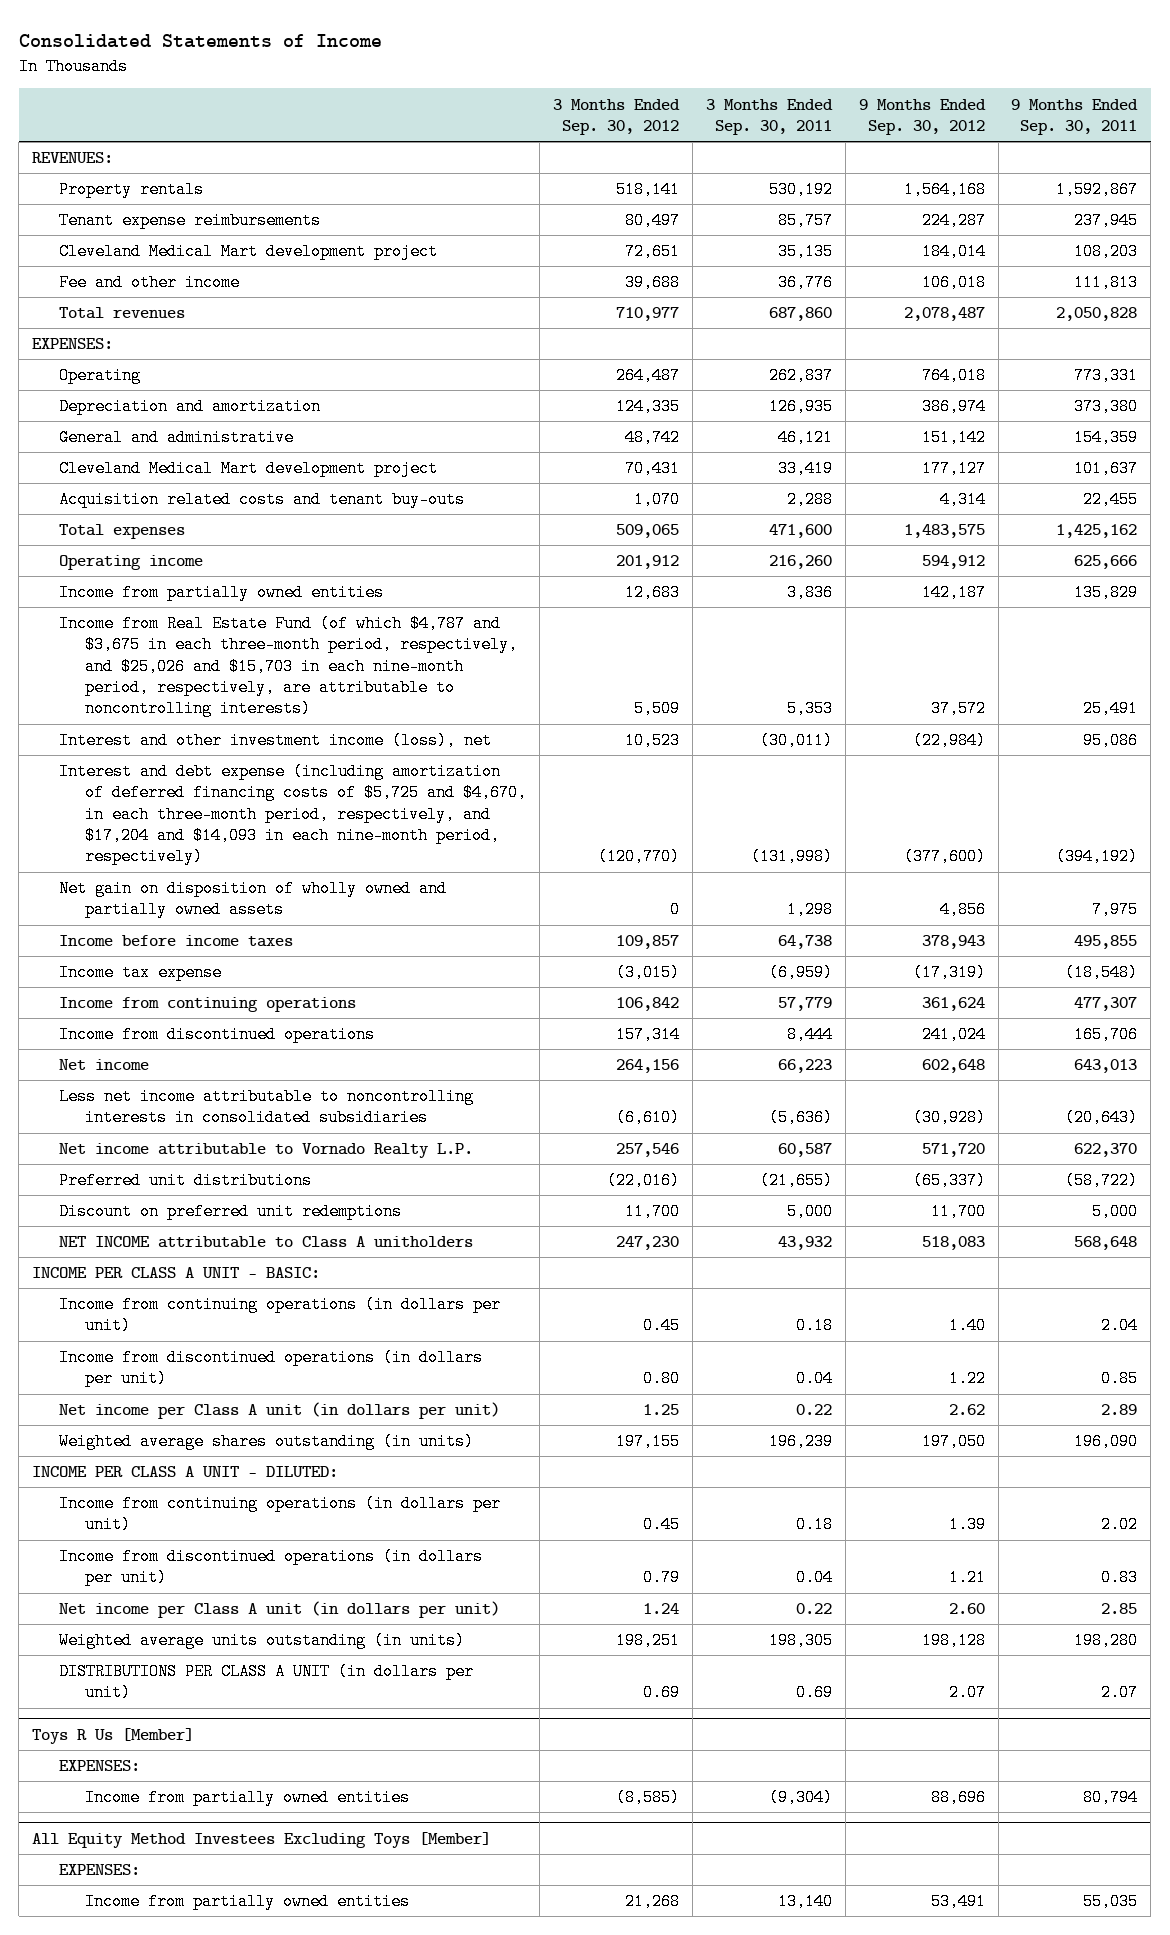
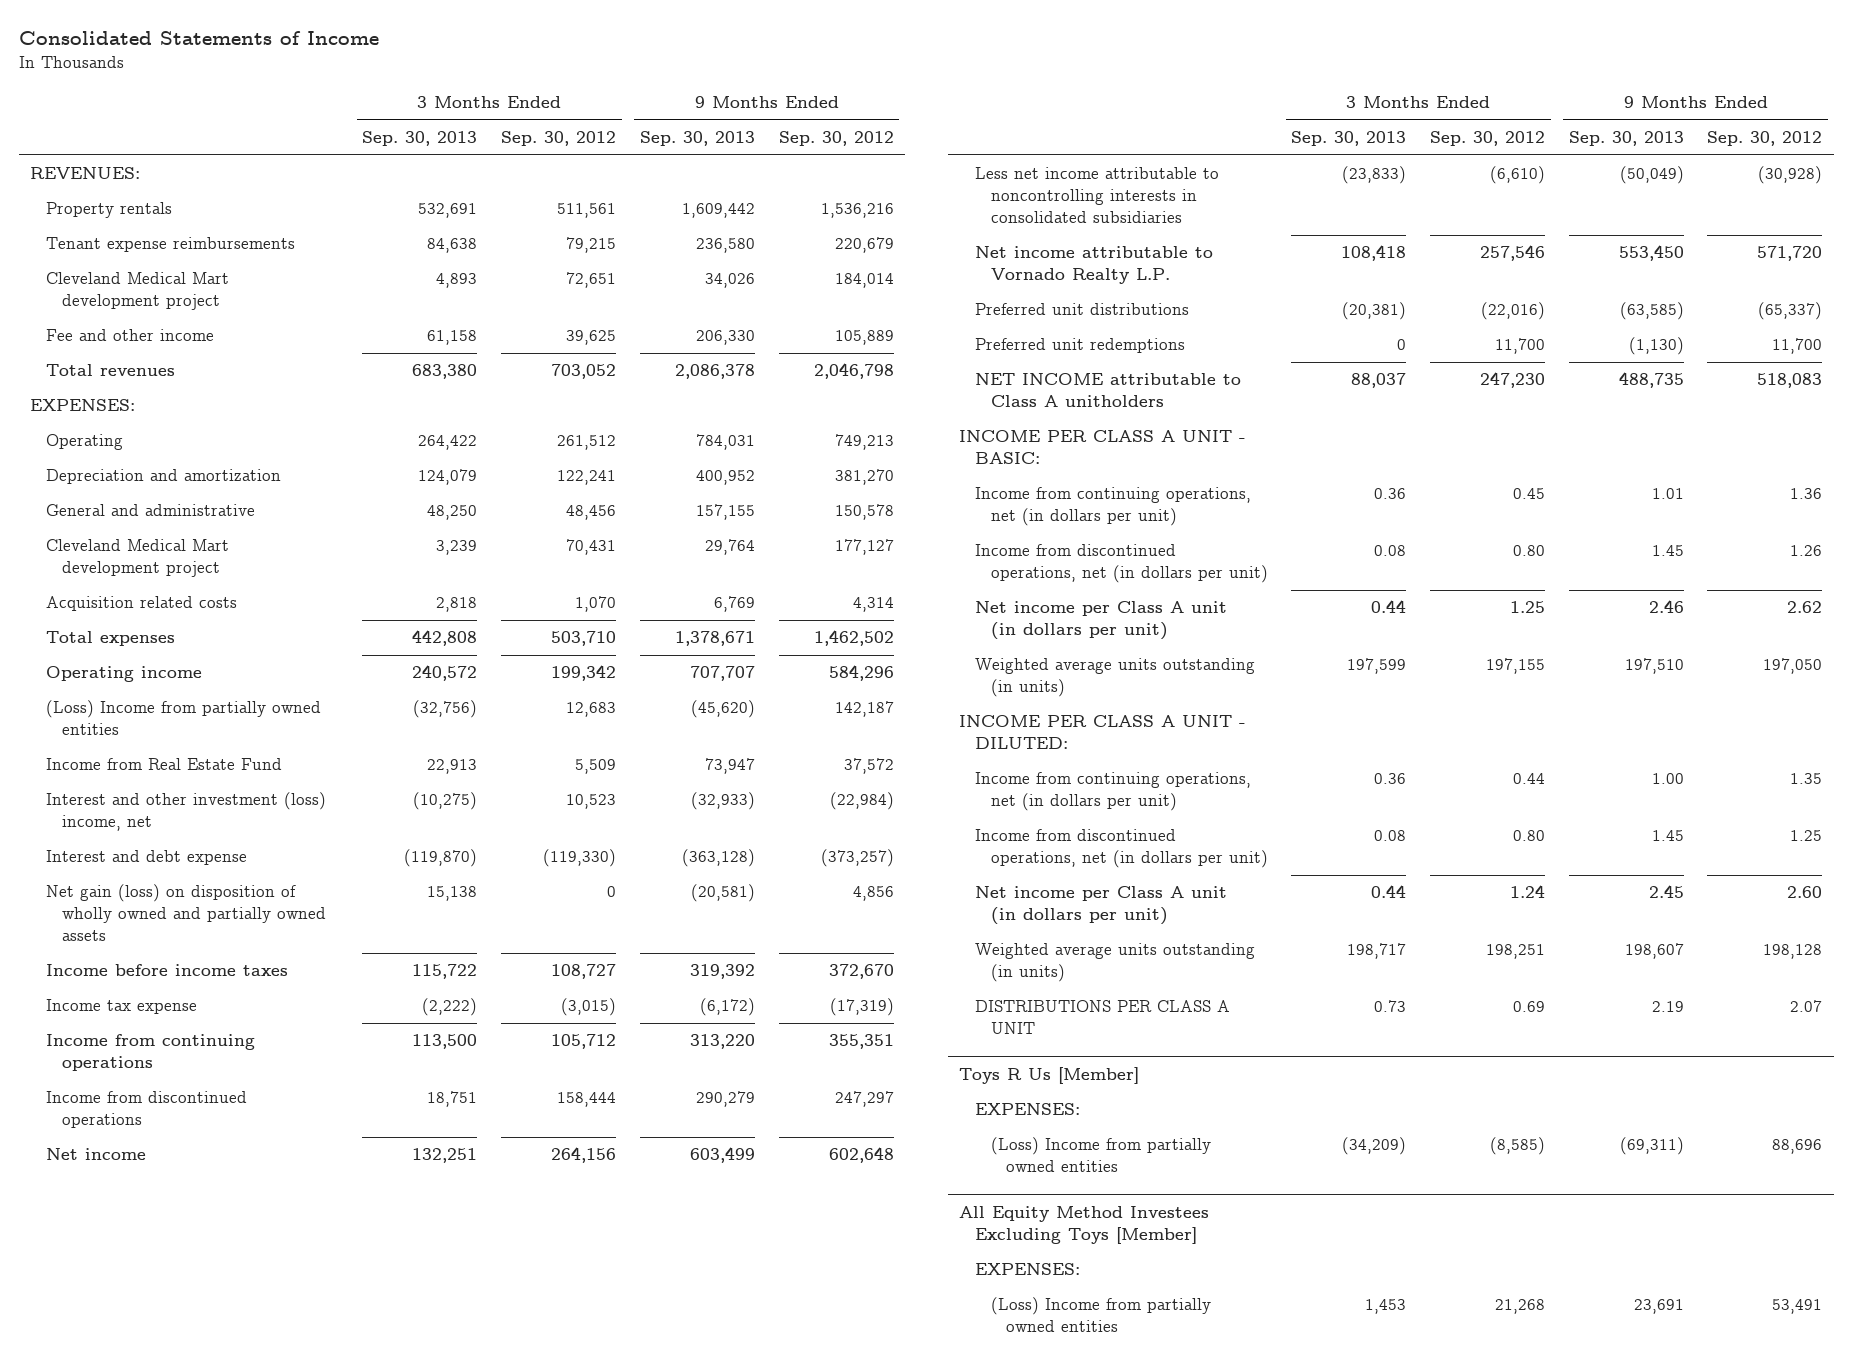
- | 3 Months Ended Sep. 30, 2012 | 3 Months Ended Sep. 30, 2011 | 9 Months Ended Sep. 30, 2012 | 9 Months Ended Sep. 30, 2011
+ | 3 Months Ended Sep. 30, 2013 | 3 Months Ended Sep. 30, 2012 | 9 Months Ended Sep. 30, 2013 | 9 Months Ended Sep. 30, 2012
- Property rentals | 518,141 | 530,192 | 1,564,168 | 1,592,867
- Tenant expense reimbursements | 80,497 | 85,757 | 224,287 | 237,945
+ Property rentals | 532,691 | 511,561 | 1,609,442 | 1,536,216
+ Tenant expense reimbursements | 84,638 | 79,215 | 236,580 | 220,679
- Fee and other income | 39,688 | 36,776 | 106,018 | 111,813
- Total revenues | 710,977 | 687,860 | 2,078,487 | 2,050,828
+ Fee and other income | 61,158 | 39,625 | 206,330 | 105,889
+ Total revenues | 683,380 | 703,052 | 2,086,378 | 2,046,798
- Operating | 264,487 | 262,837 | 764,018 | 773,331
- Depreciation and amortization | 124,335 | 126,935 | 386,974 | 373,380
- General and administrative | 48,742 | 46,121 | 151,142 | 154,359
+ Operating | 264,422 | 261,512 | 784,031 | 749,213
+ Depreciation and amortization | 124,079 | 122,241 | 400,952 | 381,270
+ General and administrative | 48,250 | 48,456 | 157,155 | 150,578
- Acquisition related costs and tenant buy-outs | 1,070 | 2,288 | 4,314 | 22,455
- Total expenses | 509,065 | 471,600 | 1,483,575 | 1,425,162
- Operating income | 201,912 | 216,260 | 594,912 | 625,666
- Income from partially owned entities | 12,683 | 3,836 | 142,187 | 135,829
- Income from Real Estate Fund (of which $4,787 and $3,675 in each three-month period, respectively, and $25,026 and $15,703 in each nine-month period, respectively, are attributable to noncontrolling interests) | 5,509 | 5,353 | 37,572 | 25,491
- Interest and other investment income (loss), net | 10,523 | (30,011) | (22,984) | 95,086
- Interest and debt expense (including amortization of deferred financing costs of $5,725 and $4,670, in each three-month period, respectively, and $17,204 and $14,093 in each nine-month period, respectively) | (120,770) | (131,998) | (377,600) | (394,192)
- Net gain on disposition of wholly owned and partially owned assets | 0 | 1,298 | 4,856 | 7,975
- Income before income taxes | 109,857 | 64,738 | 378,943 | 495,855
+ Acquisition related costs | 2,818 | 1,070 | 6,769 | 4,314
+ Total expenses | 442,808 | 503,710 | 1,378,671 | 1,462,502
+ Operating income | 240,572 | 199,342 | 707,707 | 584,296
+ (Loss) Income from partially owned entities | (32,756) | 12,683 | (45,620) | 142,187
+ Income from Real Estate Fund | 22,913 | 5,509 | 73,947 | 37,572
+ Interest and other investment (loss) income, net | (10,275) | 10,523 | (32,933) | (22,984)
+ Interest and debt expense | (119,870) | (119,330) | (363,128) | (373,257)
+ Net gain (loss) on disposition of wholly owned and partially owned assets | 15,138 | 0 | (20,581) | 4,856
+ Income before income taxes | 115,722 | 108,727 | 319,392 | 372,670
- Income from continuing operations | 106,842 | 57,779 | 361,624 | 477,307
- Income from discontinued operations | 157,314 | 8,444 | 241,024 | 165,706
+ Income from continuing operations | 113,500 | 105,712 | 313,220 | 355,351
+ Income from discontinued operations | 18,751 | 158,444 | 290,279 | 247,297
- Discount on preferred unit redemptions | 11,700 | 5,000 | 11,700 | 5,000
+ Preferred unit redemptions | 0 | 11,700 | (1,130) | 11,700
- Income from continuing operations (in dollars per unit) | 0.45 | 0.18 | 1.40 | 2.04
- Income from discontinued operations (in dollars per unit) | 0.80 | 0.04 | 1.22 | 0.85
+ Income from continuing operations, net (in dollars per unit) | 0.36 | 0.45 | 1.01 | 1.36
+ Income from discontinued operations, net (in dollars per unit) | 0.08 | 0.80 | 1.45 | 1.26
- Weighted average shares outstanding (in units) | 197,155 | 196,239 | 197,050 | 196,090
+ Weighted average units outstanding (in units) | 197,599 | 197,155 | 197,510 | 197,050
- Income from continuing operations (in dollars per unit) | 0.45 | 0.18 | 1.39 | 2.02
- Income from discontinued operations (in dollars per unit) | 0.79 | 0.04 | 1.21 | 0.83
+ Income from continuing operations, net (in dollars per unit) | 0.36 | 0.44 | 1.00 | 1.35
+ Income from discontinued operations, net (in dollars per unit) | 0.08 | 0.80 | 1.45 | 1.25
- DISTRIBUTIONS PER CLASS A UNIT (in dollars per unit) | 0.69 | 0.69 | 2.07 | 2.07
+ DISTRIBUTIONS PER CLASS A UNIT | 0.73 | 0.69 | 2.19 | 2.07
@ Toys R Us [Member]
- Income from partially owned entities | (8,585) | (9,304) | 88,696 | 80,794
+ (Loss) Income from partially owned entities | (34,209) | (8,585) | (69,311) | 88,696
@ All Equity Method Investees Excluding Toys [Member]
- Income from partially owned entities | 21,268 | 13,140 | 53,491 | 55,035
+ (Loss) Income from partially owned entities | 1,453 | 21,268 | 23,691 | 53,491

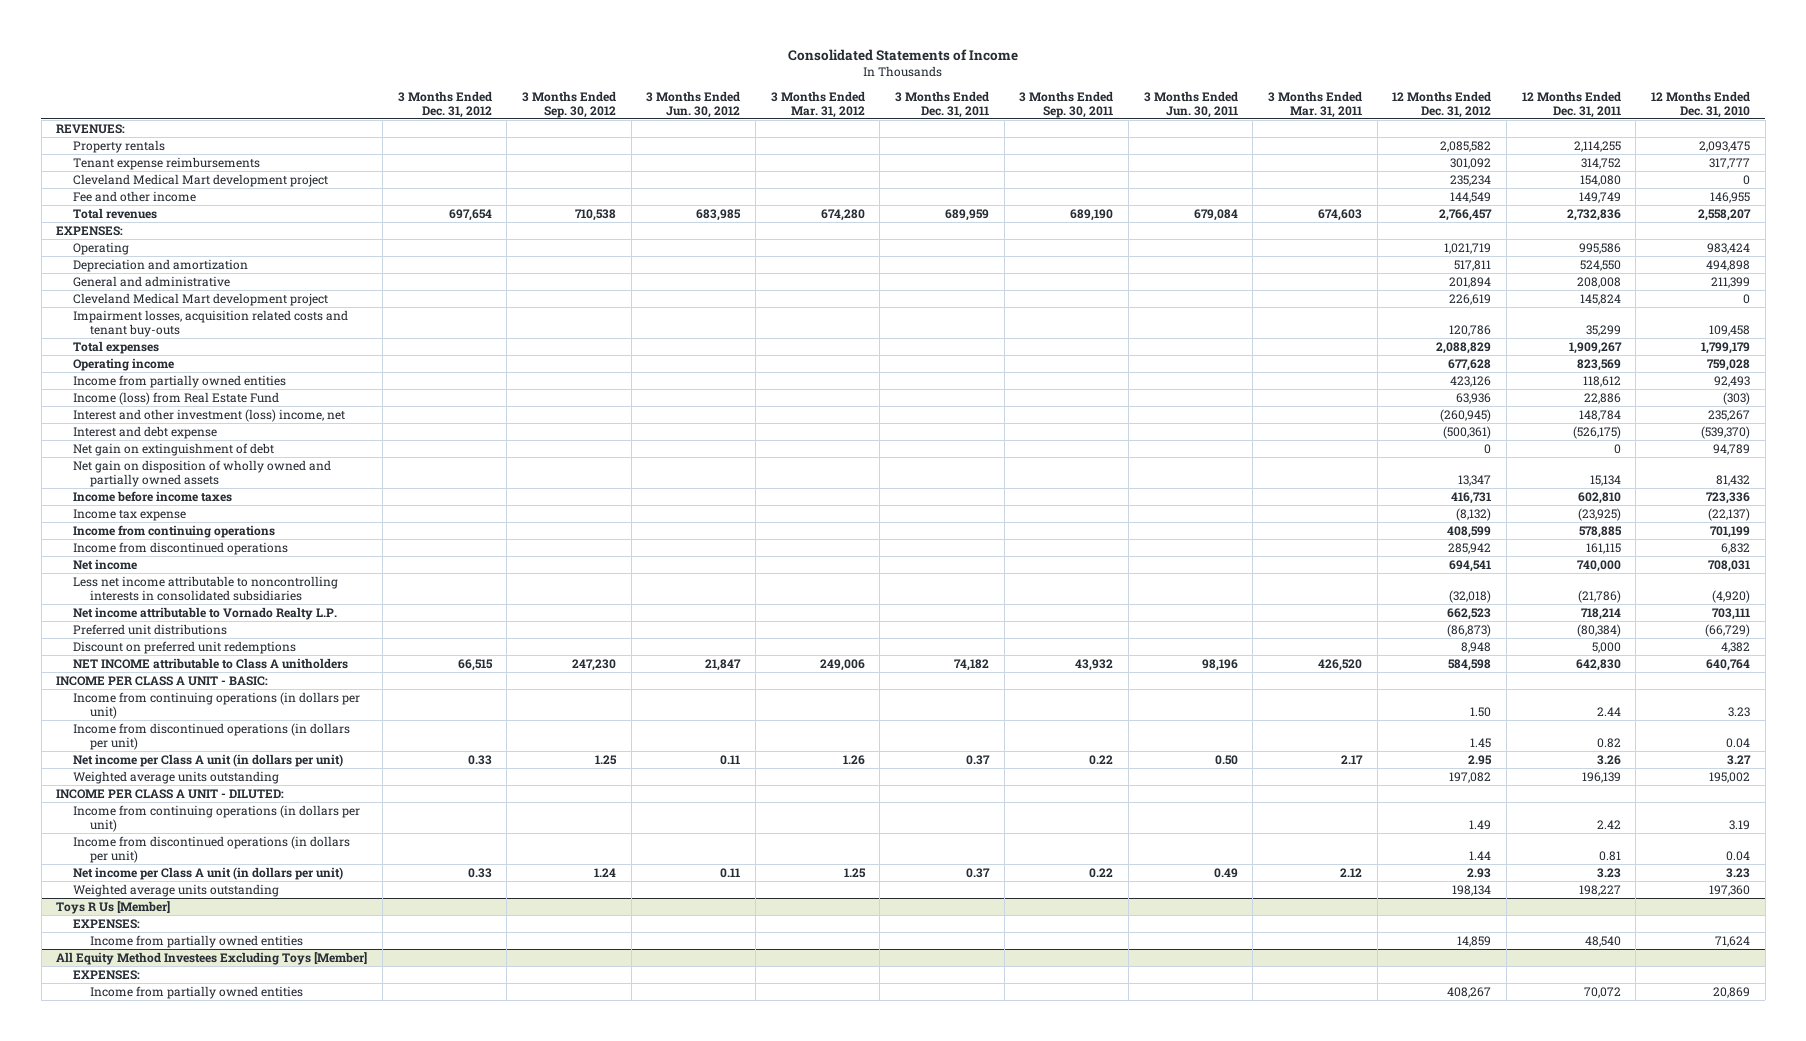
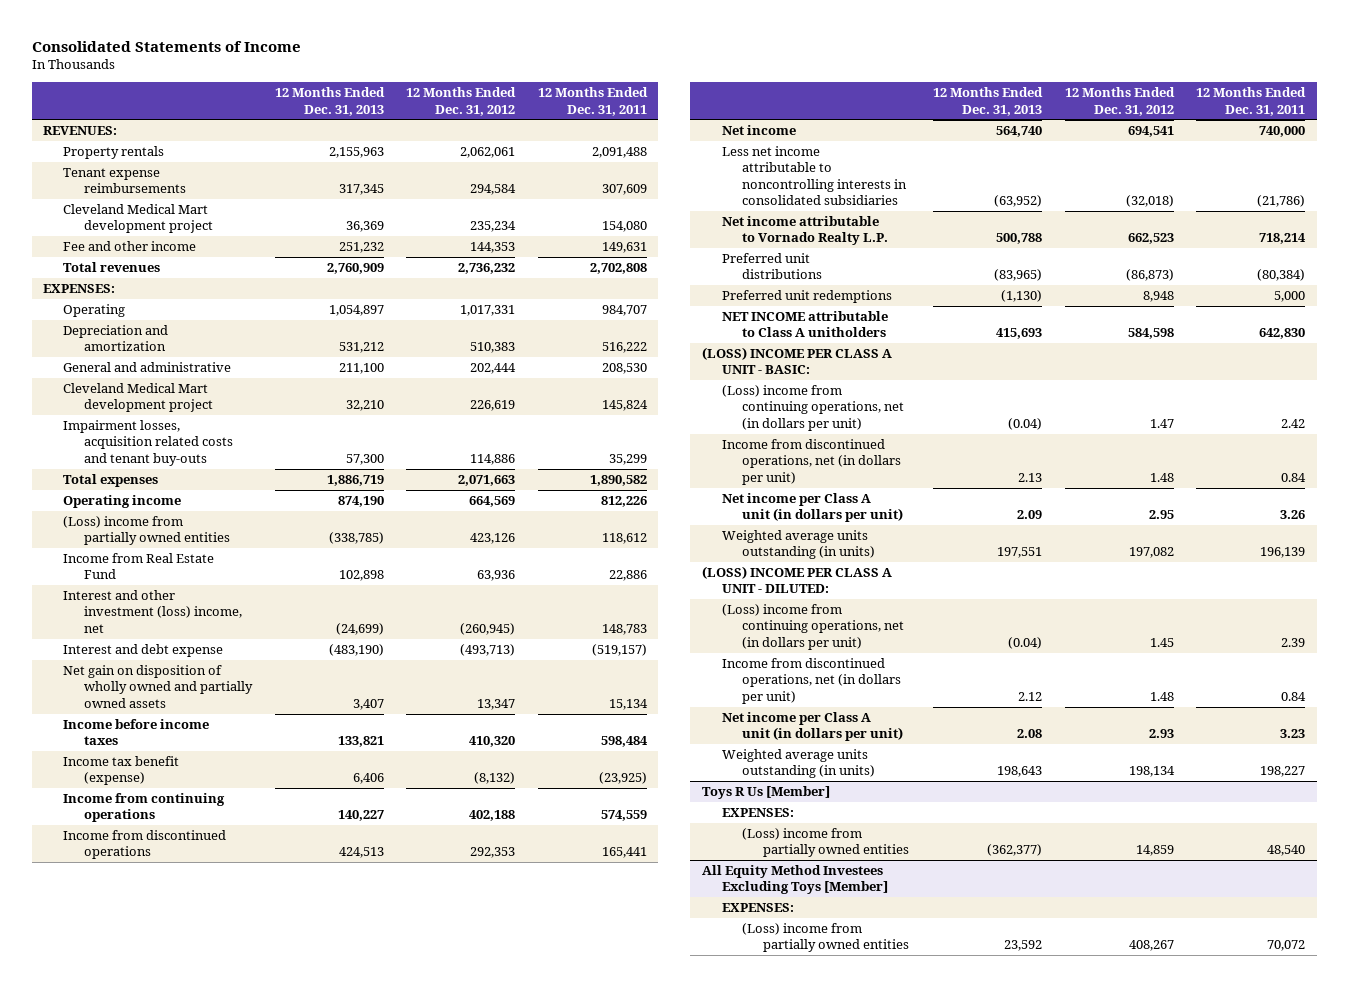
- | 3 Months Ended Dec. 31, 2012 | 3 Months Ended Sep. 30, 2012 | 3 Months Ended Jun. 30, 2012 | 3 Months Ended Mar. 31, 2012 | 3 Months Ended Dec. 31, 2011 | 3 Months Ended Sep. 30, 2011 | 3 Months Ended Jun. 30, 2011 | 3 Months Ended Mar. 31, 2011 | 12 Months Ended Dec. 31, 2012 | 12 Months Ended Dec. 31, 2011 | 12 Months Ended Dec. 31, 2010
+ | 12 Months Ended Dec. 31, 2013 | 12 Months Ended Dec. 31, 2012 | 12 Months Ended Dec. 31, 2011
- Property rentals | | | | | | | | | 2,085,582 | 2,114,255 | 2,093,475
- Tenant expense reimbursements | | | | | | | | | 301,092 | 314,752 | 317,777
+ Property rentals | 2,155,963 | 2,062,061 | 2,091,488
+ Tenant expense reimbursements | 317,345 | 294,584 | 307,609
- Fee and other income | | | | | | | | | 144,549 | 149,749 | 146,955
- Total revenues | 697,654 | 710,538 | 683,985 | 674,280 | 689,959 | 689,190 | 679,084 | 674,603 | 2,766,457 | 2,732,836 | 2,558,207
+ Fee and other income | 251,232 | 144,353 | 149,631
+ Total revenues | 2,760,909 | 2,736,232 | 2,702,808
- Operating | | | | | | | | | 1,021,719 | 995,586 | 983,424
- Depreciation and amortization | | | | | | | | | 517,811 | 524,550 | 494,898
- General and administrative | | | | | | | | | 201,894 | 208,008 | 211,399
+ Operating | 1,054,897 | 1,017,331 | 984,707
+ Depreciation and amortization | 531,212 | 510,383 | 516,222
+ General and administrative | 211,100 | 202,444 | 208,530
- Impairment losses, acquisition related costs and tenant buy-outs | | | | | | | | | 120,786 | 35,299 | 109,458
- Total expenses | | | | | | | | | 2,088,829 | 1,909,267 | 1,799,179
- Operating income | | | | | | | | | 677,628 | 823,569 | 759,028
- Income from partially owned entities | | | | | | | | | 423,126 | 118,612 | 92,493
- Income (loss) from Real Estate Fund | | | | | | | | | 63,936 | 22,886 | (303)
- Interest and other investment (loss) income, net | | | | | | | | | (260,945) | 148,784 | 235,267
- Interest and debt expense | | | | | | | | | (500,361) | (526,175) | (539,370)
- Net gain on extinguishment of debt | | | | | | | | | 0 | 0 | 94,789
+ Impairment losses, acquisition related costs and tenant buy-outs | 57,300 | 114,886 | 35,299
+ Total expenses | 1,886,719 | 2,071,663 | 1,890,582
+ Operating income | 874,190 | 664,569 | 812,226
+ (Loss) income from partially owned entities | (338,785) | 423,126 | 118,612
+ Income from Real Estate Fund | 102,898 | 63,936 | 22,886
+ Interest and other investment (loss) income, net | (24,699) | (260,945) | 148,783
+ Interest and debt expense | (483,190) | (493,713) | (519,157)
- Income before income taxes | | | | | | | | | 416,731 | 602,810 | 723,336
- Income tax expense | | | | | | | | | (8,132) | (23,925) | (22,137)
- Income from continuing operations | | | | | | | | | 408,599 | 578,885 | 701,199
- Income from discontinued operations | | | | | | | | | 285,942 | 161,115 | 6,832
+ Income before income taxes | 133,821 | 410,320 | 598,484
+ Income tax benefit (expense) | 6,406 | (8,132) | (23,925)
+ Income from continuing operations | 140,227 | 402,188 | 574,559
+ Income from discontinued operations | 424,513 | 292,353 | 165,441
- Discount on preferred unit redemptions | | | | | | | | | 8,948 | 5,000 | 4,382
+ Preferred unit redemptions | (1,130) | 8,948 | 5,000
- INCOME PER CLASS A UNIT - BASIC:
- Income from continuing operations (in dollars per unit) | | | | | | | | | 1.50 | 2.44 | 3.23
- Income from discontinued operations (in dollars per unit) | | | | | | | | | 1.45 | 0.82 | 0.04
+ (LOSS) INCOME PER CLASS A UNIT - BASIC:
+ (Loss) income from continuing operations, net (in dollars per unit) | (0.04) | 1.47 | 2.42
+ Income from discontinued operations, net (in dollars per unit) | 2.13 | 1.48 | 0.84
- Weighted average units outstanding | | | | | | | | | 197,082 | 196,139 | 195,002
- INCOME PER CLASS A UNIT - DILUTED:
- Income from continuing operations (in dollars per unit) | | | | | | | | | 1.49 | 2.42 | 3.19
- Income from discontinued operations (in dollars per unit) | | | | | | | | | 1.44 | 0.81 | 0.04
+ Weighted average units outstanding (in units) | 197,551 | 197,082 | 196,139
+ (LOSS) INCOME PER CLASS A UNIT - DILUTED:
+ (Loss) income from continuing operations, net (in dollars per unit) | (0.04) | 1.45 | 2.39
+ Income from discontinued operations, net (in dollars per unit) | 2.12 | 1.48 | 0.84
- Weighted average units outstanding | | | | | | | | | 198,134 | 198,227 | 197,360
+ Weighted average units outstanding (in units) | 198,643 | 198,134 | 198,227
@ Toys R Us [Member]
- Income from partially owned entities | | | | | | | | | 14,859 | 48,540 | 71,624
+ (Loss) income from partially owned entities | (362,377) | 14,859 | 48,540
@ All Equity Method Investees Excluding Toys [Member]
- Income from partially owned entities | | | | | | | | | 408,267 | 70,072 | 20,869
+ (Loss) income from partially owned entities | 23,592 | 408,267 | 70,072

